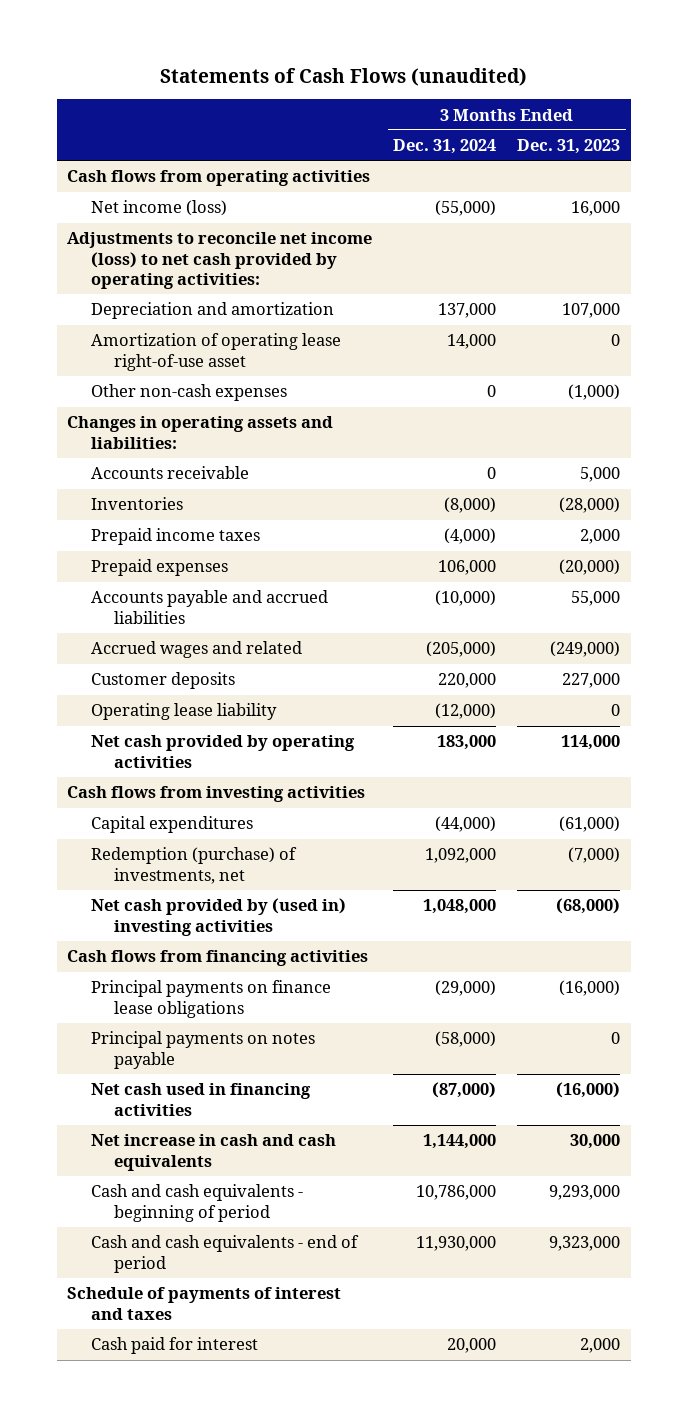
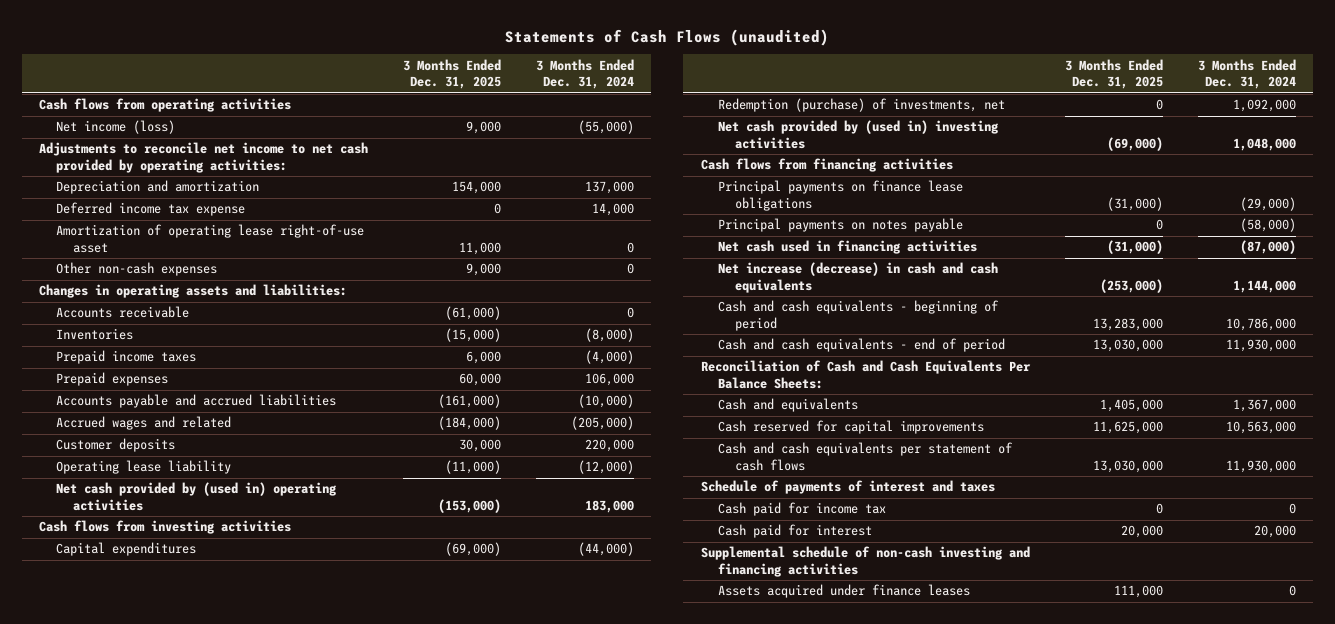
- | 3 Months Ended Dec. 31, 2024 | 3 Months Ended Dec. 31, 2023
+ | 3 Months Ended Dec. 31, 2025 | 3 Months Ended Dec. 31, 2024
- Adjustments to reconcile net income (loss) to net cash provided by operating activities:
+ Adjustments to reconcile net income to net cash provided by operating activities:
- Amortization of operating lease right-of-use asset | 14,000 | 0
+ Deferred income tax expense | 0 | 14,000
+ Amortization of operating lease right-of-use asset | 11,000 | 0
- Net cash provided by operating activities | 183,000 | 114,000
+ Net cash provided by (used in) operating activities | (153,000) | 183,000
- Net increase in cash and cash equivalents | 1,144,000 | 30,000
+ Net increase (decrease) in cash and cash equivalents | (253,000) | 1,144,000
+ Reconciliation of Cash and Cash Equivalents Per Balance Sheets:
+ Cash and equivalents | 1,405,000 | 1,367,000
+ Cash reserved for capital improvements | 11,625,000 | 10,563,000
+ Cash and cash equivalents per statement of cash flows | 13,030,000 | 11,930,000
+ Cash paid for income tax | 0 | 0
+ Supplemental schedule of non-cash investing and financing activities
+ Assets acquired under finance leases | 111,000 | 0

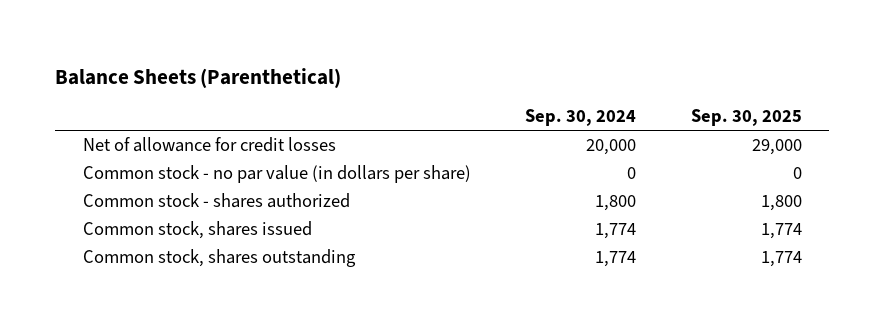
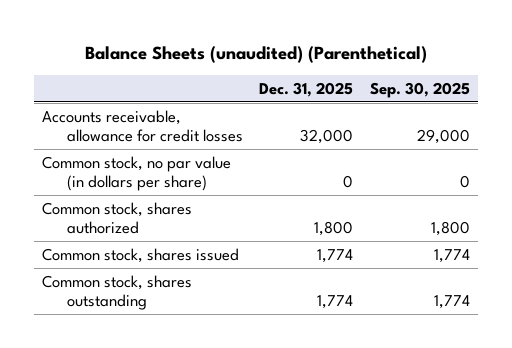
- Balance Sheets (Parenthetical)
+ Balance Sheets (unaudited) (Parenthetical)
- | Sep. 30, 2024 | Sep. 30, 2025
+ | Dec. 31, 2025 | Sep. 30, 2025
- Net of allowance for credit losses | 20,000 | 29,000
- Common stock - no par value (in dollars per share) | 0 | 0
- Common stock - shares authorized | 1,800 | 1,800
+ Accounts receivable, allowance for credit losses | 32,000 | 29,000
+ Common stock, no par value (in dollars per share) | 0 | 0
+ Common stock, shares authorized | 1,800 | 1,800

